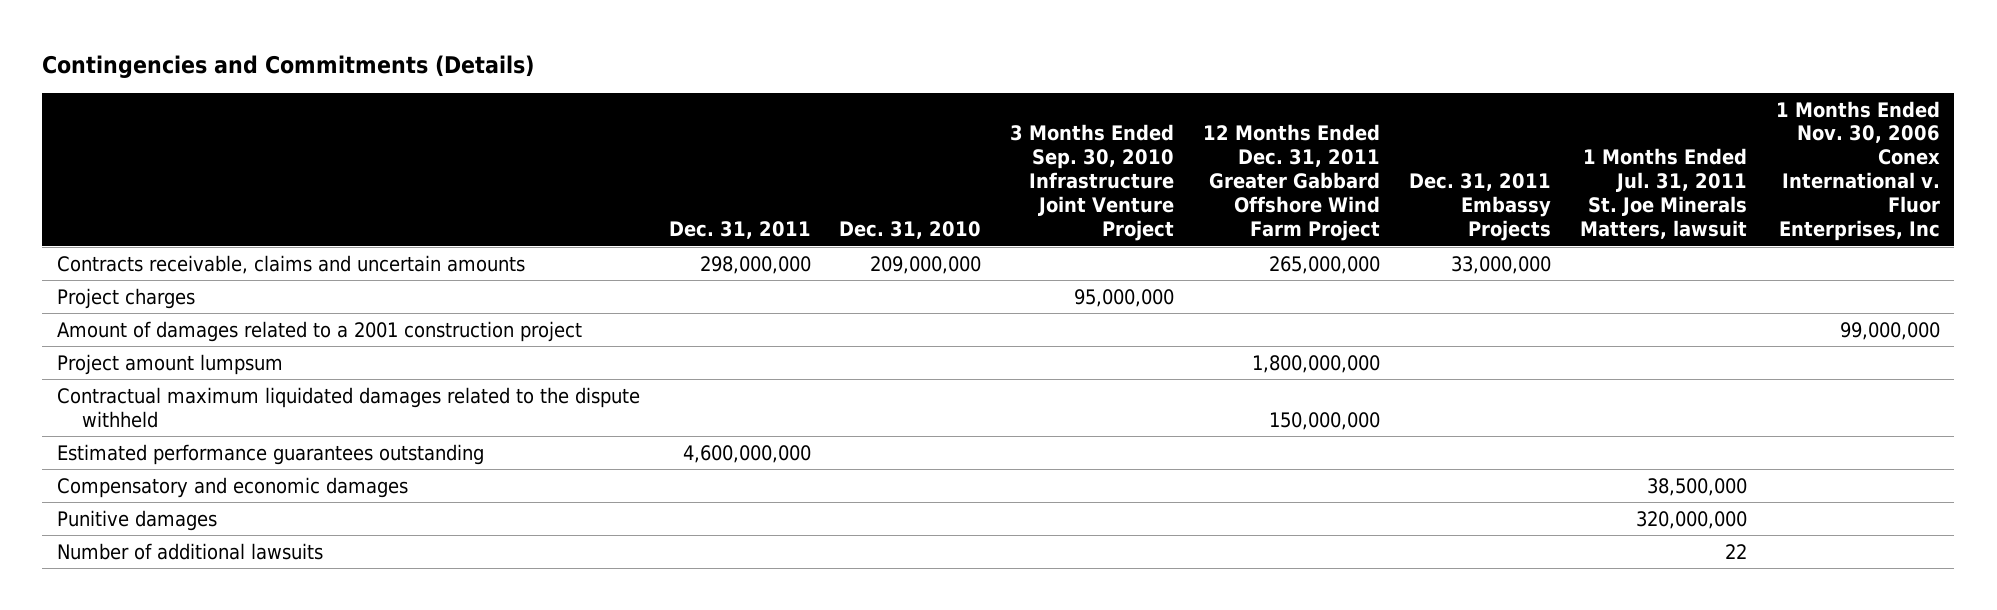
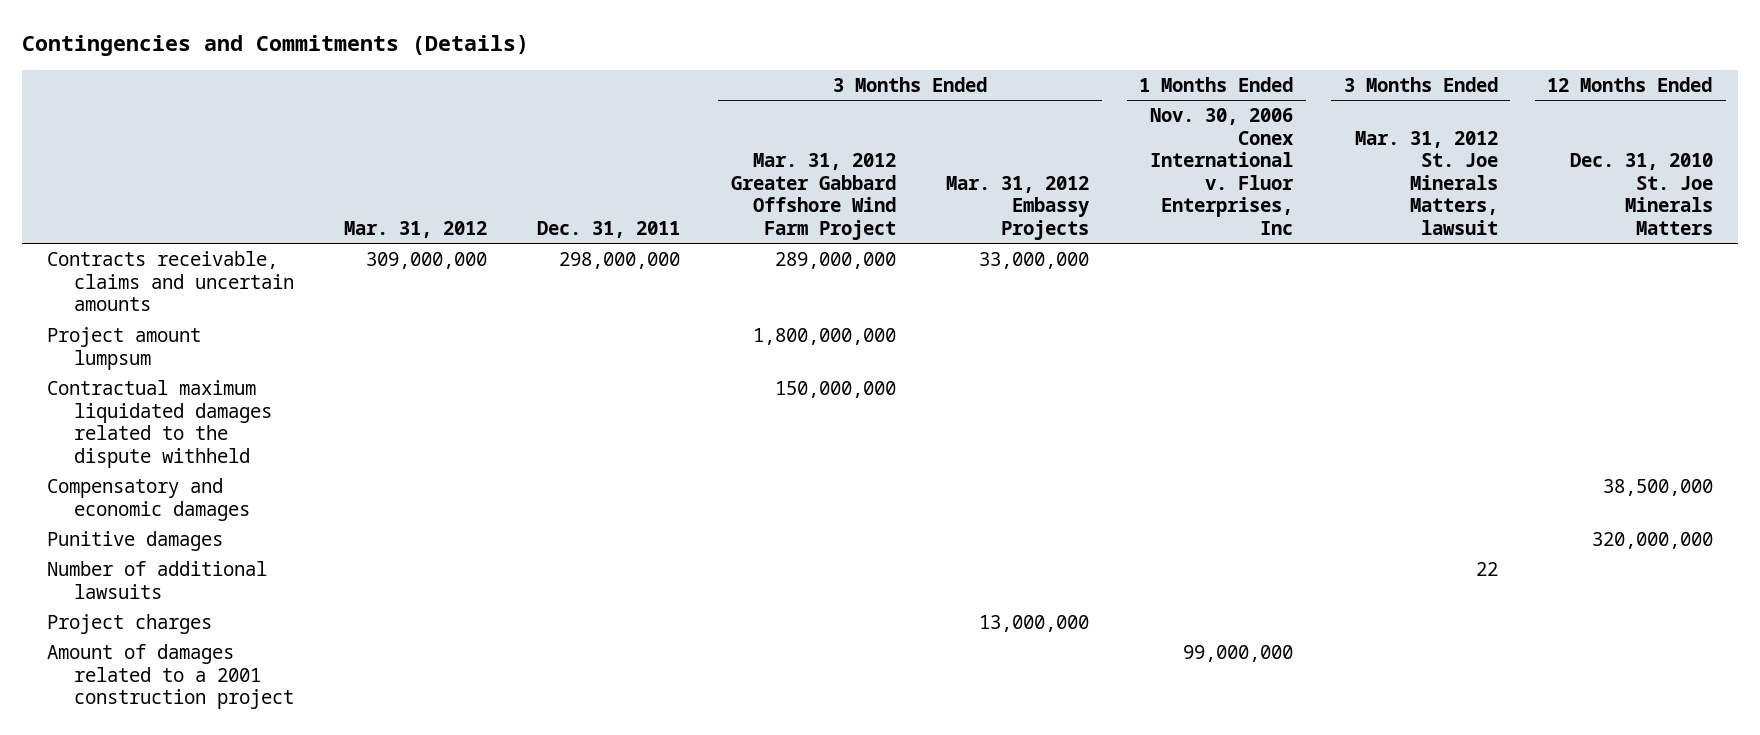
- | Dec. 31, 2011 | Dec. 31, 2010 | 3 Months Ended Sep. 30, 2010 Infrastructure Joint Venture Project | 12 Months Ended Dec. 31, 2011 Greater Gabbard Offshore Wind Farm Project | Dec. 31, 2011 Embassy Projects | 1 Months Ended Jul. 31, 2011 St. Joe Minerals Matters, lawsuit | 1 Months Ended Nov. 30, 2006 Conex International v. Fluor Enterprises, Inc
+ | Mar. 31, 2012 | Dec. 31, 2011 | 3 Months Ended Mar. 31, 2012 Greater Gabbard Offshore Wind Farm Project | 3 Months Ended Mar. 31, 2012 Embassy Projects | 1 Months Ended Nov. 30, 2006 Conex International v. Fluor Enterprises, Inc | 3 Months Ended Mar. 31, 2012 St. Joe Minerals Matters, lawsuit | 12 Months Ended Dec. 31, 2010 St. Joe Minerals Matters
- Estimated performance guarantees outstanding | 4,600,000,000 | | | | | |
moved down: Project charges | | | | 13,000,000 | | |
moved down: Amount of damages related to a 2001 construction project | | | | | 99,000,000 | |

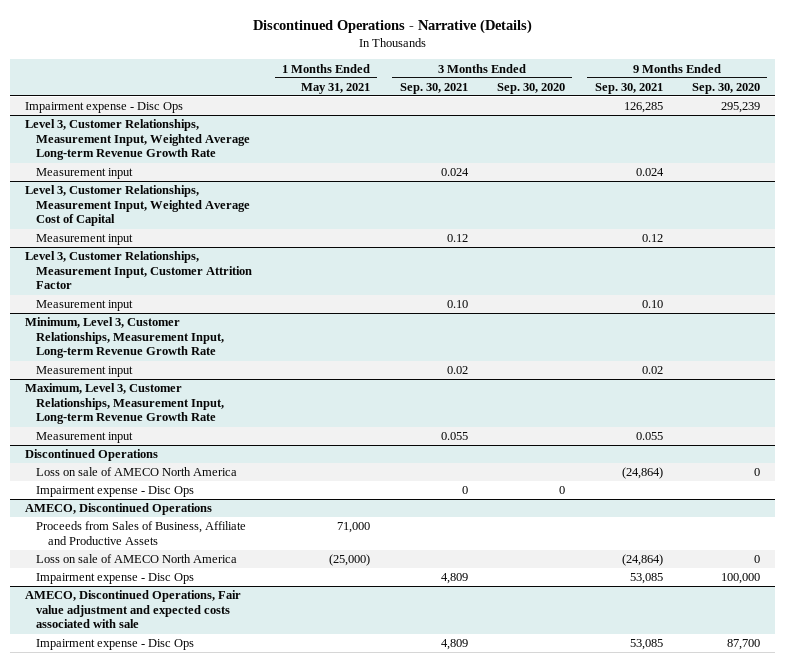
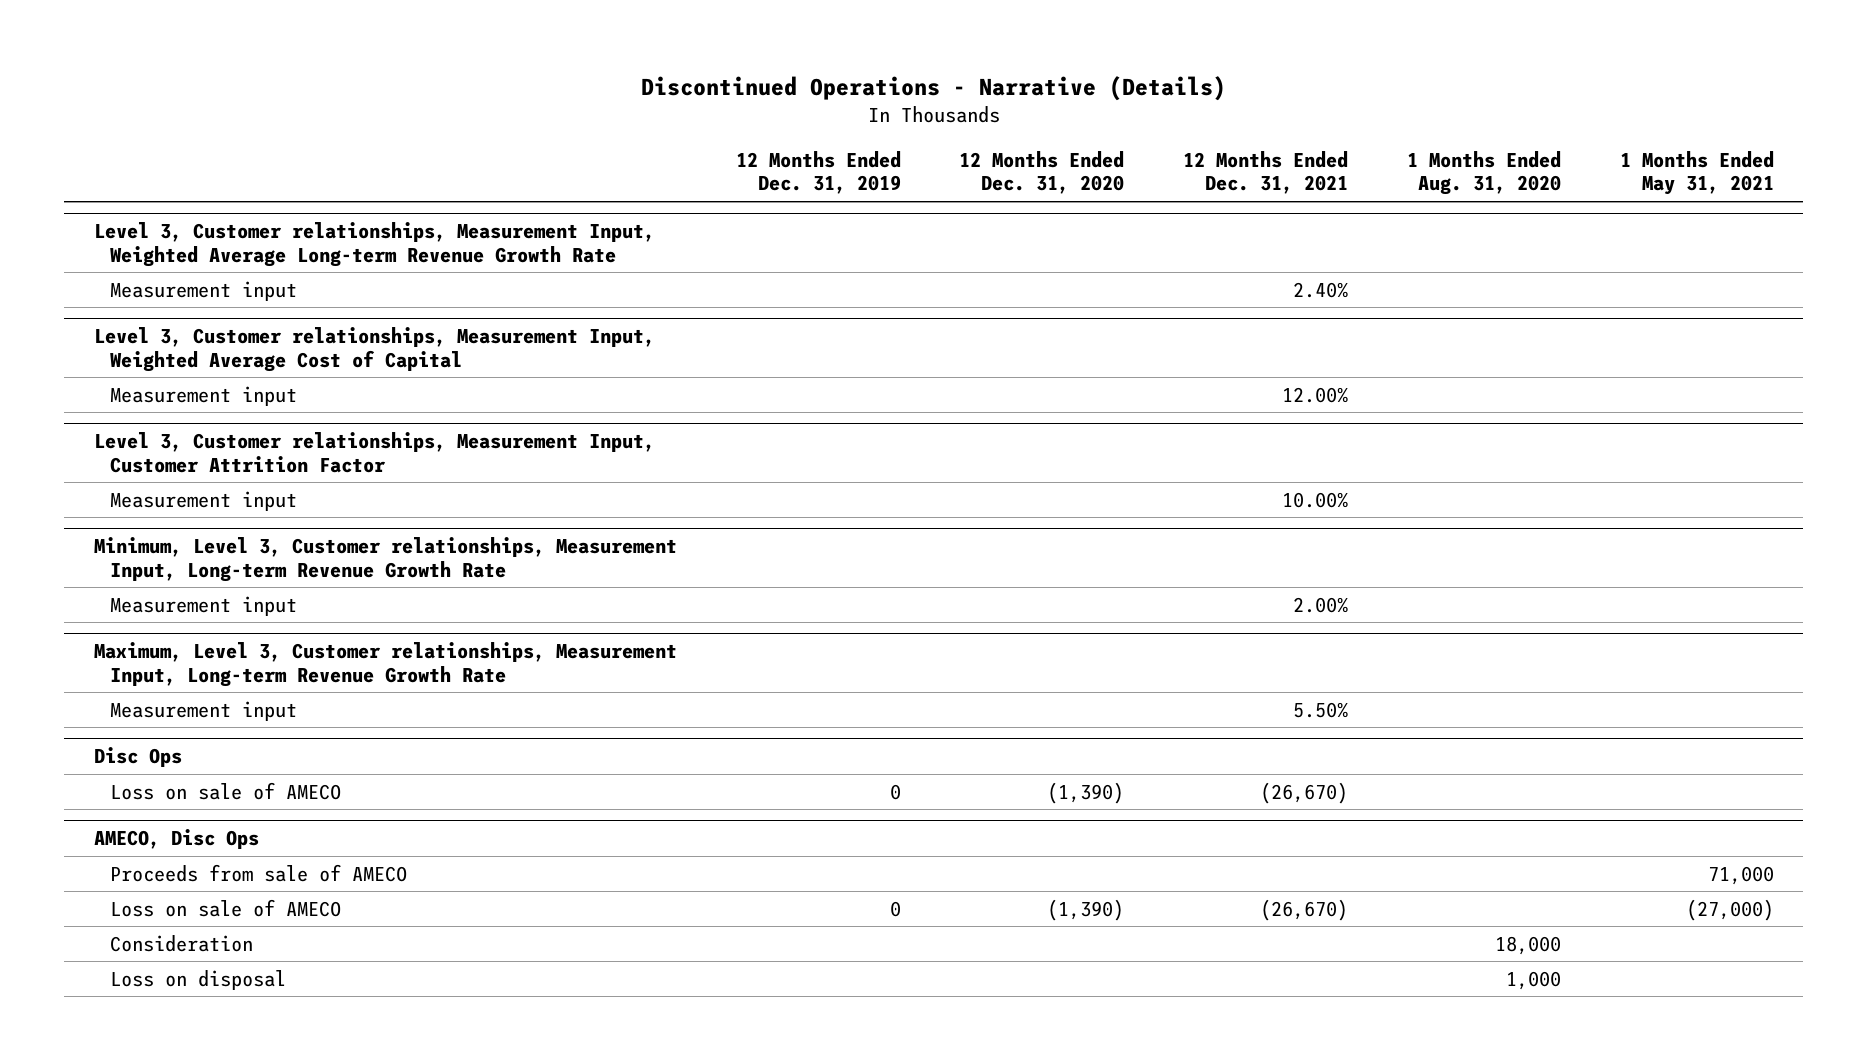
- | 1 Months Ended May 31, 2021 | 3 Months Ended Sep. 30, 2021 | 3 Months Ended Sep. 30, 2020 | 9 Months Ended Sep. 30, 2021 | 9 Months Ended Sep. 30, 2020
+ | 12 Months Ended Dec. 31, 2019 | 12 Months Ended Dec. 31, 2020 | 12 Months Ended Dec. 31, 2021 | 1 Months Ended Aug. 31, 2020 | 1 Months Ended May 31, 2021
- Impairment expense - Disc Ops | | | | 126,285 | 295,239
- Level 3, Customer Relationships, Measurement Input, Weighted Average Long-term Revenue Growth Rate
+ Level 3, Customer relationships, Measurement Input, Weighted Average Long-term Revenue Growth Rate
- Level 3, Customer Relationships, Measurement Input, Weighted Average Cost of Capital
+ Level 3, Customer relationships, Measurement Input, Weighted Average Cost of Capital
- Level 3, Customer Relationships, Measurement Input, Customer Attrition Factor
+ Level 3, Customer relationships, Measurement Input, Customer Attrition Factor
- Minimum, Level 3, Customer Relationships, Measurement Input, Long-term Revenue Growth Rate
+ Minimum, Level 3, Customer relationships, Measurement Input, Long-term Revenue Growth Rate
- Maximum, Level 3, Customer Relationships, Measurement Input, Long-term Revenue Growth Rate
+ Maximum, Level 3, Customer relationships, Measurement Input, Long-term Revenue Growth Rate
- Discontinued Operations
- Loss on sale of AMECO North America | | | | (24,864) | 0
- Impairment expense - Disc Ops | | 0 | 0 | |
- AMECO, Discontinued Operations
- Proceeds from Sales of Business, Affiliate and Productive Assets | 71,000 | | | |
- Loss on sale of AMECO North America | (25,000) | | | (24,864) | 0
- Impairment expense - Disc Ops | | 4,809 | | 53,085 | 100,000
- AMECO, Discontinued Operations, Fair value adjustment and expected costs associated with sale
- Impairment expense - Disc Ops | | 4,809 | | 53,085 | 87,700
+ Disc Ops
+ Loss on sale of AMECO | 0 | (1,390) | (26,670) | |
+ AMECO, Disc Ops
+ Proceeds from sale of AMECO | | | | | 71,000
+ Loss on sale of AMECO | 0 | (1,390) | (26,670) | | (27,000)
+ Consideration | | | | 18,000 |
+ Loss on disposal | | | | 1,000 |

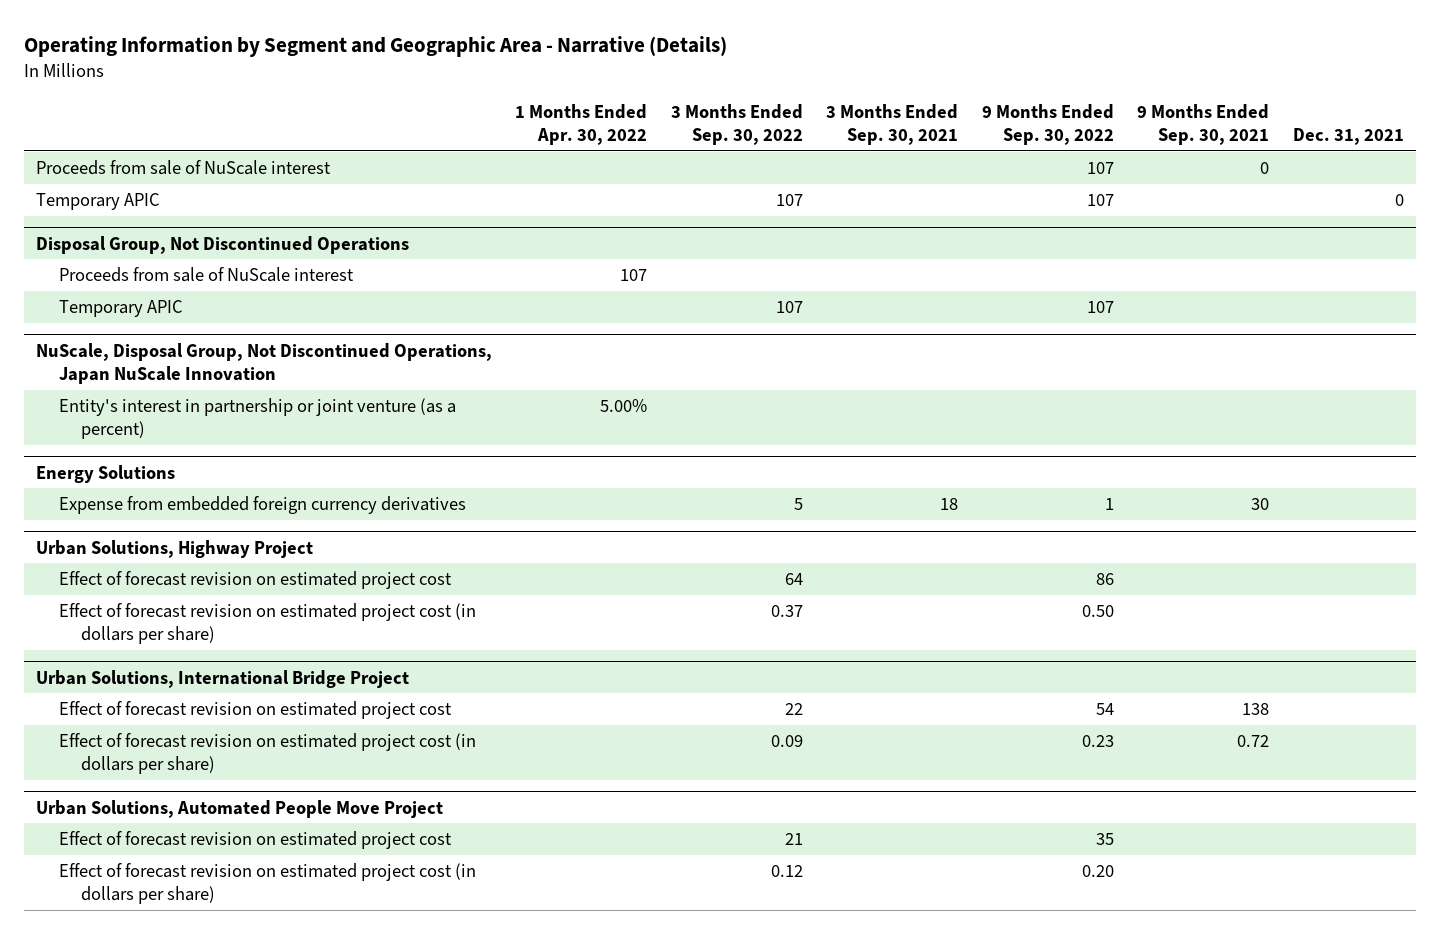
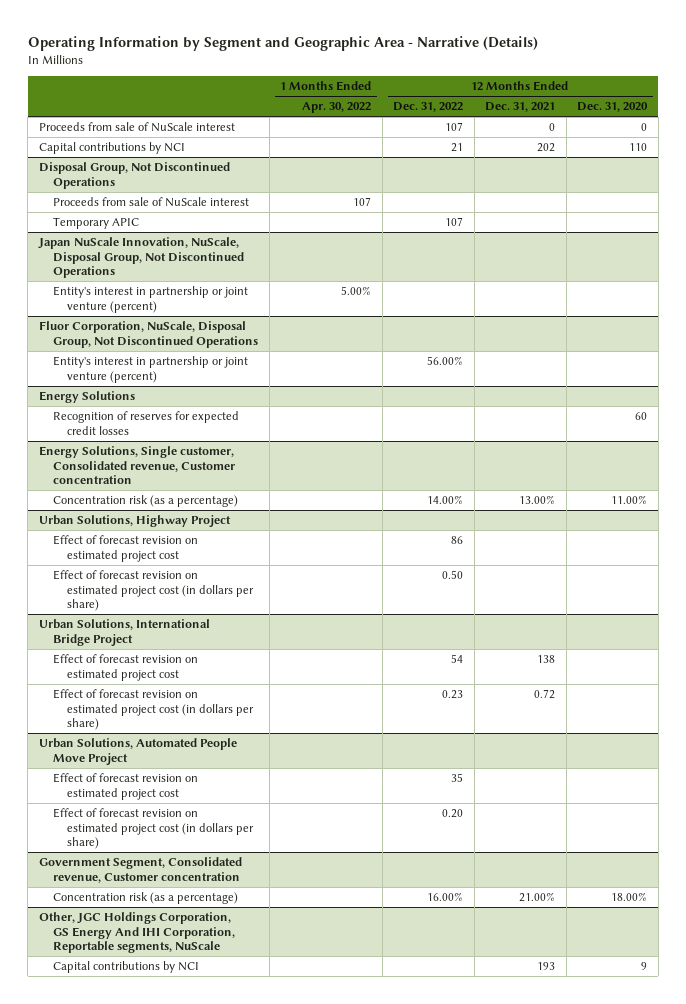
- | 1 Months Ended Apr. 30, 2022 | 3 Months Ended Sep. 30, 2022 | 3 Months Ended Sep. 30, 2021 | 9 Months Ended Sep. 30, 2022 | 9 Months Ended Sep. 30, 2021 | Dec. 31, 2021
+ | 1 Months Ended Apr. 30, 2022 | 12 Months Ended Dec. 31, 2022 | 12 Months Ended Dec. 31, 2021 | 12 Months Ended Dec. 31, 2020
- Temporary APIC | | 107 | | 107 | | 0
+ Capital contributions by NCI | | 21 | 202 | 110
- NuScale, Disposal Group, Not Discontinued Operations, Japan NuScale Innovation
- Entity's interest in partnership or joint venture (as a percent) | 5.00% | | | | |
+ Japan NuScale Innovation, NuScale, Disposal Group, Not Discontinued Operations
+ Entity's interest in partnership or joint venture (percent) | 5.00% | | |
+ Fluor Corporation, NuScale, Disposal Group, Not Discontinued Operations
+ Entity's interest in partnership or joint venture (percent) | | 56.00% | |
@ Energy Solutions
- Expense from embedded foreign currency derivatives | | 5 | 18 | 1 | 30 |
+ Recognition of reserves for expected credit losses | | | | 60
+ Energy Solutions, Single customer, Consolidated revenue, Customer concentration
+ Concentration risk (as a percentage) | | 14.00% | 13.00% | 11.00%
+ Government Segment, Consolidated revenue, Customer concentration
+ Concentration risk (as a percentage) | | 16.00% | 21.00% | 18.00%
+ Other, JGC Holdings Corporation, GS Energy And IHI Corporation, Reportable segments, NuScale
+ Capital contributions by NCI | | | 193 | 9

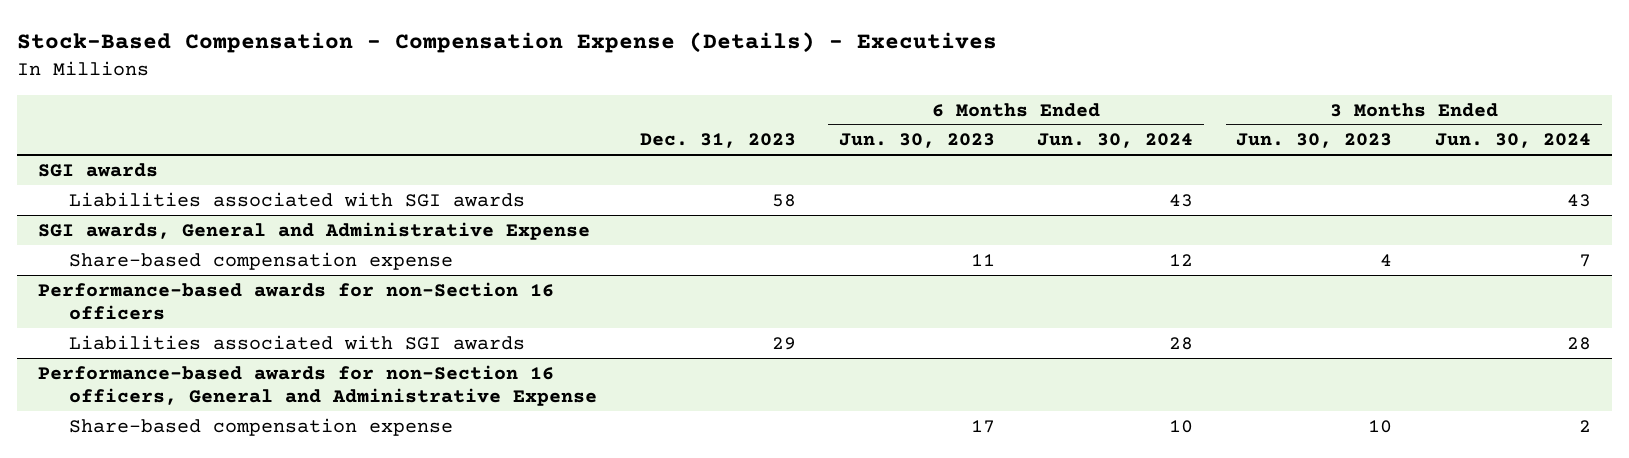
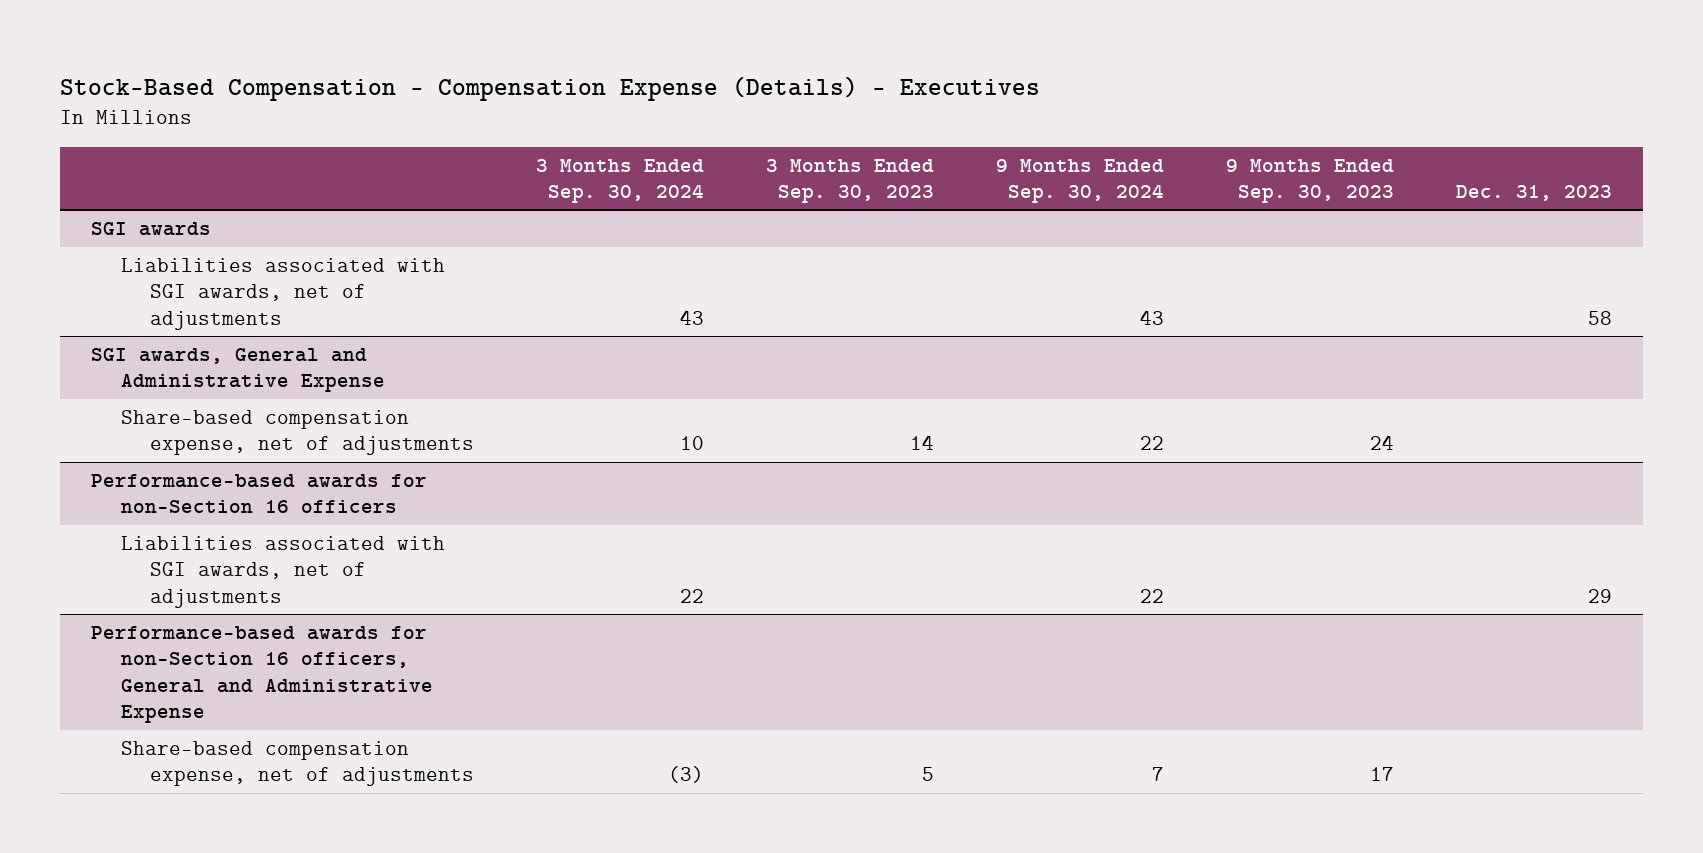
- | Dec. 31, 2023 | 6 Months Ended Jun. 30, 2023 | 6 Months Ended Jun. 30, 2024 | 3 Months Ended Jun. 30, 2023 | 3 Months Ended Jun. 30, 2024
+ | 3 Months Ended Sep. 30, 2024 | 3 Months Ended Sep. 30, 2023 | 9 Months Ended Sep. 30, 2024 | 9 Months Ended Sep. 30, 2023 | Dec. 31, 2023
@ SGI awards
- Liabilities associated with SGI awards | 58 | | 43 | | 43
+ Liabilities associated with SGI awards, net of adjustments | 43 | | 43 | | 58
@ SGI awards, General and Administrative Expense
- Share-based compensation expense | | 11 | 12 | 4 | 7
+ Share-based compensation expense, net of adjustments | 10 | 14 | 22 | 24 |
@ Performance-based awards for non-Section 16 officers
- Liabilities associated with SGI awards | 29 | | 28 | | 28
+ Liabilities associated with SGI awards, net of adjustments | 22 | | 22 | | 29
@ Performance-based awards for non-Section 16 officers, General and Administrative Expense
- Share-based compensation expense | | 17 | 10 | 10 | 2
+ Share-based compensation expense, net of adjustments | (3) | 5 | 7 | 17 |

